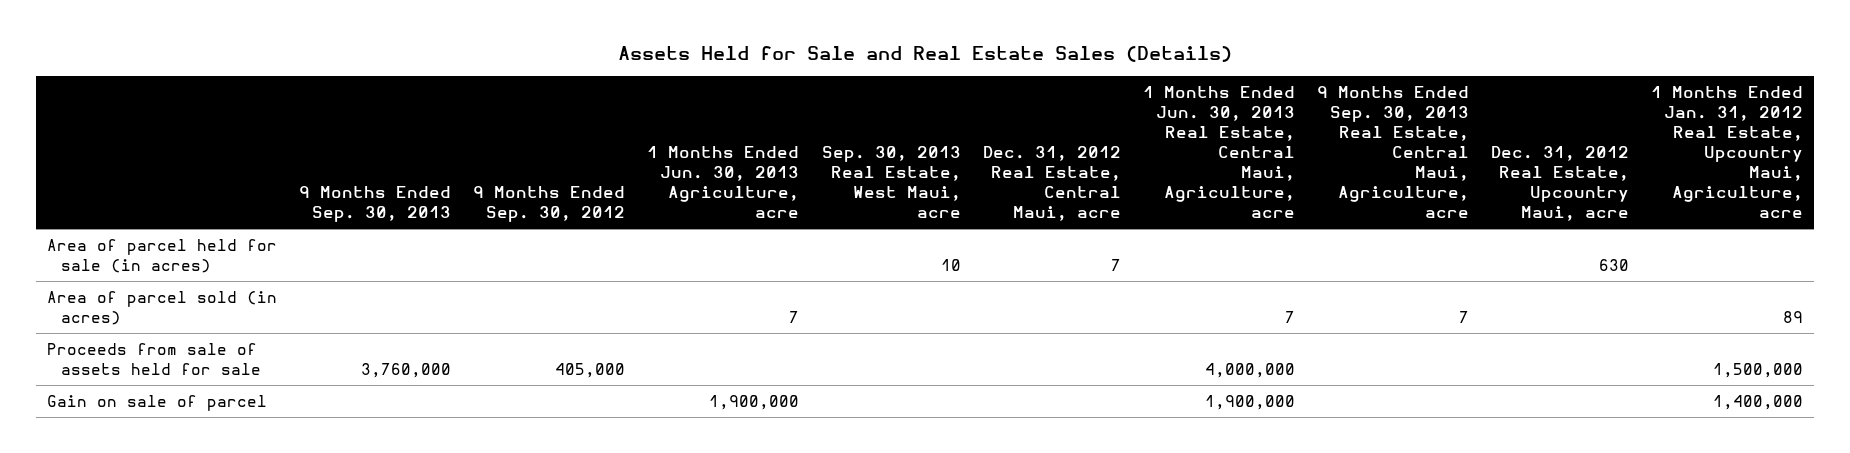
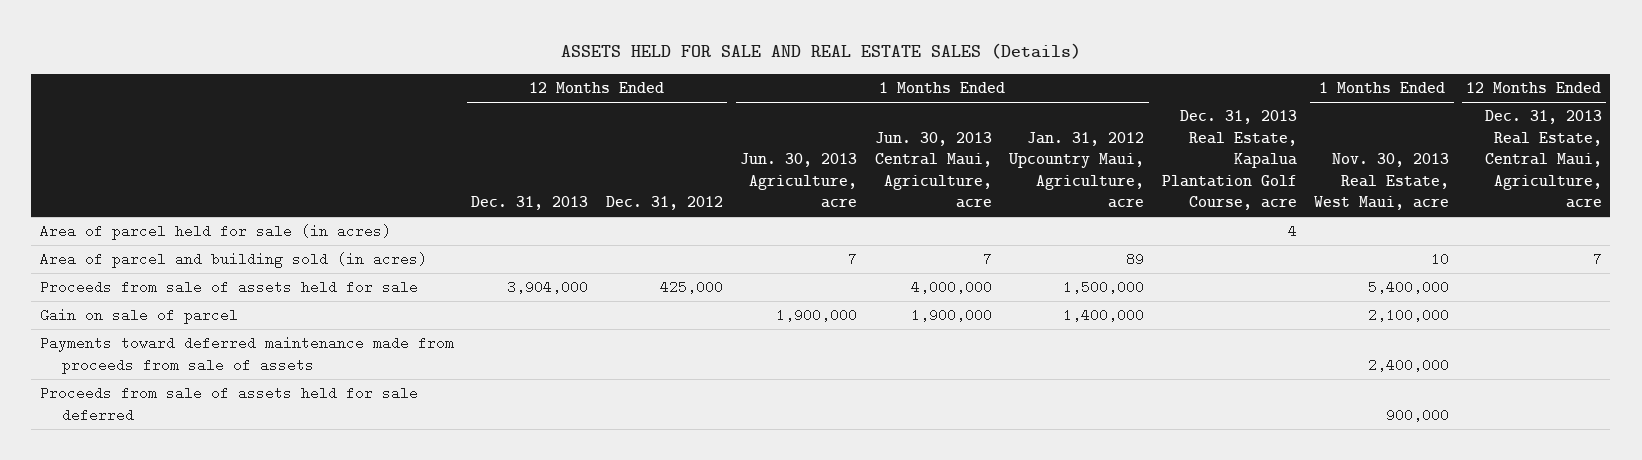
- Assets Held for Sale and Real Estate Sales (Details)
+ ASSETS HELD FOR SALE AND REAL ESTATE SALES (Details)
- | 9 Months Ended Sep. 30, 2013 | 9 Months Ended Sep. 30, 2012 | 1 Months Ended Jun. 30, 2013 Agriculture, acre | Sep. 30, 2013 Real Estate, West Maui, acre | Dec. 31, 2012 Real Estate, Central Maui, acre | 1 Months Ended Jun. 30, 2013 Real Estate, Central Maui, Agriculture, acre | 9 Months Ended Sep. 30, 2013 Real Estate, Central Maui, Agriculture, acre | Dec. 31, 2012 Real Estate, Upcountry Maui, acre | 1 Months Ended Jan. 31, 2012 Real Estate, Upcountry Maui, Agriculture, acre
+ | 12 Months Ended Dec. 31, 2013 | 12 Months Ended Dec. 31, 2012 | 1 Months Ended Jun. 30, 2013 Agriculture, acre | 1 Months Ended Jun. 30, 2013 Central Maui, Agriculture, acre | 1 Months Ended Jan. 31, 2012 Upcountry Maui, Agriculture, acre | Dec. 31, 2013 Real Estate, Kapalua Plantation Golf Course, acre | 1 Months Ended Nov. 30, 2013 Real Estate, West Maui, acre | 12 Months Ended Dec. 31, 2013 Real Estate, Central Maui, Agriculture, acre
- Area of parcel sold (in acres) | | | 7 | | | 7 | 7 | | 89
+ Area of parcel and building sold (in acres) | | | 7 | 7 | 89 | | 10 | 7
+ Payments toward deferred maintenance made from proceeds from sale of assets | | | | | | | 2,400,000 |
+ Proceeds from sale of assets held for sale deferred | | | | | | | 900,000 |

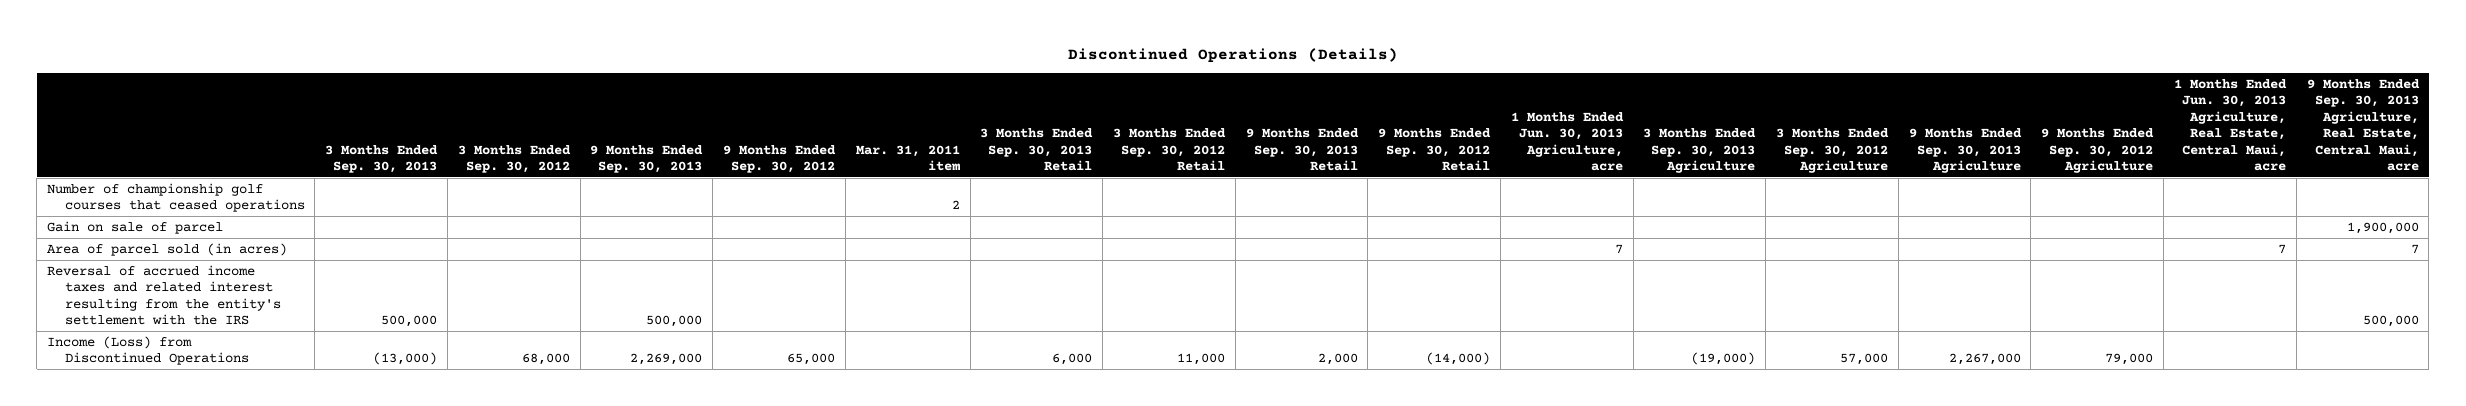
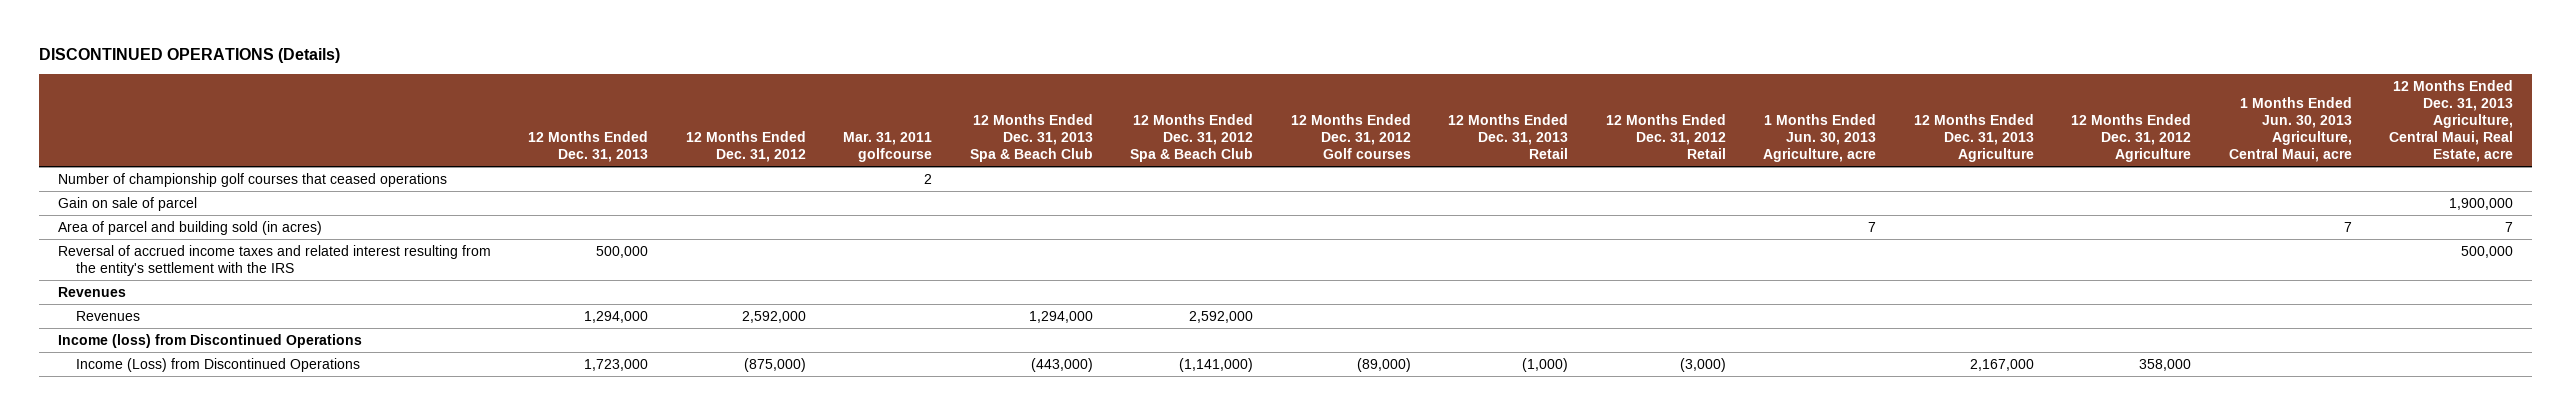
- Discontinued Operations (Details)
+ DISCONTINUED OPERATIONS (Details)
- | 3 Months Ended Sep. 30, 2013 | 3 Months Ended Sep. 30, 2012 | 9 Months Ended Sep. 30, 2013 | 9 Months Ended Sep. 30, 2012 | Mar. 31, 2011 item | 3 Months Ended Sep. 30, 2013 Retail | 3 Months Ended Sep. 30, 2012 Retail | 9 Months Ended Sep. 30, 2013 Retail | 9 Months Ended Sep. 30, 2012 Retail | 1 Months Ended Jun. 30, 2013 Agriculture, acre | 3 Months Ended Sep. 30, 2013 Agriculture | 3 Months Ended Sep. 30, 2012 Agriculture | 9 Months Ended Sep. 30, 2013 Agriculture | 9 Months Ended Sep. 30, 2012 Agriculture | 1 Months Ended Jun. 30, 2013 Agriculture, Real Estate, Central Maui, acre | 9 Months Ended Sep. 30, 2013 Agriculture, Real Estate, Central Maui, acre
+ | 12 Months Ended Dec. 31, 2013 | 12 Months Ended Dec. 31, 2012 | Mar. 31, 2011 golfcourse | 12 Months Ended Dec. 31, 2013 Spa & Beach Club | 12 Months Ended Dec. 31, 2012 Spa & Beach Club | 12 Months Ended Dec. 31, 2012 Golf courses | 12 Months Ended Dec. 31, 2013 Retail | 12 Months Ended Dec. 31, 2012 Retail | 1 Months Ended Jun. 30, 2013 Agriculture, acre | 12 Months Ended Dec. 31, 2013 Agriculture | 12 Months Ended Dec. 31, 2012 Agriculture | 1 Months Ended Jun. 30, 2013 Agriculture, Central Maui, acre | 12 Months Ended Dec. 31, 2013 Agriculture, Central Maui, Real Estate, acre
- Area of parcel sold (in acres) | | | | | | | | | | 7 | | | | | 7 | 7
+ Area of parcel and building sold (in acres) | | | | | | | | | 7 | | | 7 | 7
+ Revenues
+ Revenues | 1,294,000 | 2,592,000 | | 1,294,000 | 2,592,000 | | | | | | | |
+ Income (loss) from Discontinued Operations

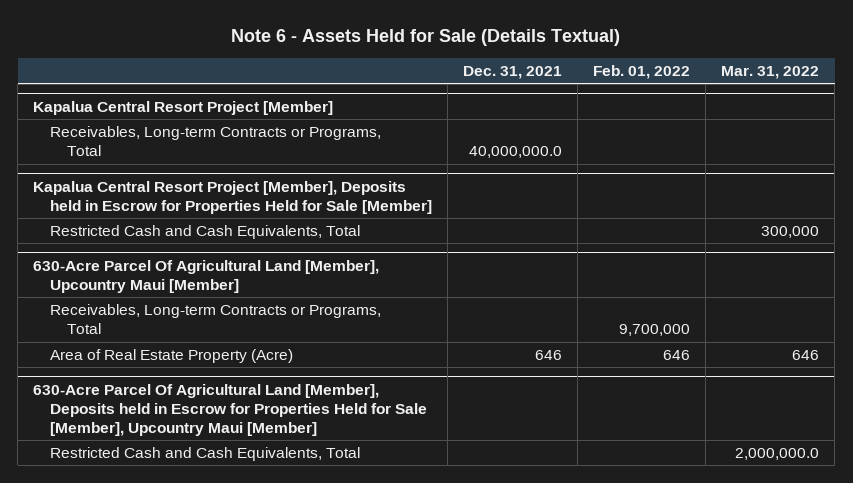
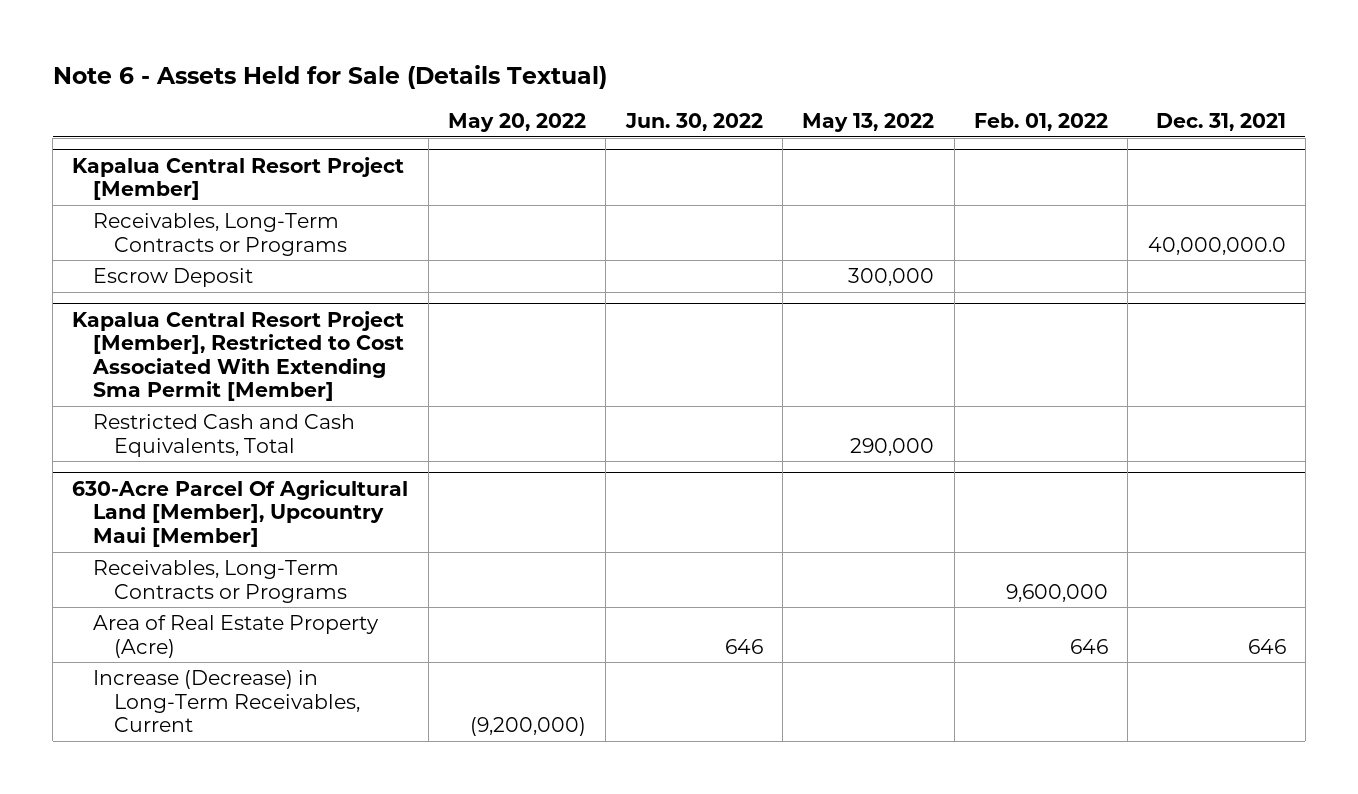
- | Dec. 31, 2021 | Feb. 01, 2022 | Mar. 31, 2022
+ | May 20, 2022 | Jun. 30, 2022 | May 13, 2022 | Feb. 01, 2022 | Dec. 31, 2021
@ Kapalua Central Resort Project [Member]
- Receivables, Long-term Contracts or Programs, Total | 40,000,000.0 | |
- Kapalua Central Resort Project [Member], Deposits held in Escrow for Properties Held for Sale [Member]
- Restricted Cash and Cash Equivalents, Total | | | 300,000
@ Kapalua Central Resort Project [Member]
+ Receivables, Long-Term Contracts or Programs | | | | | 40,000,000.0
+ Escrow Deposit | | | 300,000 | |
+ Kapalua Central Resort Project [Member], Restricted to Cost Associated With Extending Sma Permit [Member]
+ Restricted Cash and Cash Equivalents, Total | | | 290,000 | |
@ 630-Acre Parcel Of Agricultural Land [Member], Upcountry Maui [Member]
- Receivables, Long-term Contracts or Programs, Total | | 9,700,000 |
+ Receivables, Long-Term Contracts or Programs | | | | 9,600,000 |
- 630-Acre Parcel Of Agricultural Land [Member], Deposits held in Escrow for Properties Held for Sale [Member], Upcountry Maui [Member]
- Restricted Cash and Cash Equivalents, Total | | | 2,000,000.0
@ 630-Acre Parcel Of Agricultural Land [Member], Upcountry Maui [Member]
+ Increase (Decrease) in Long-Term Receivables, Current | (9,200,000) | | | |

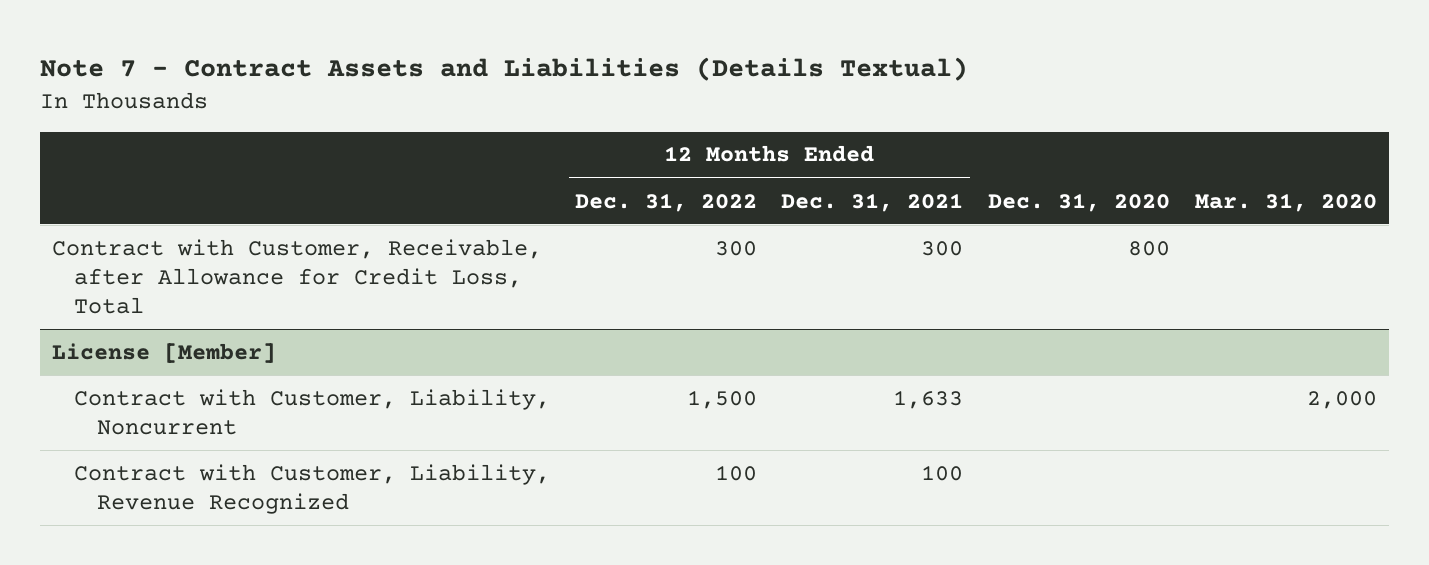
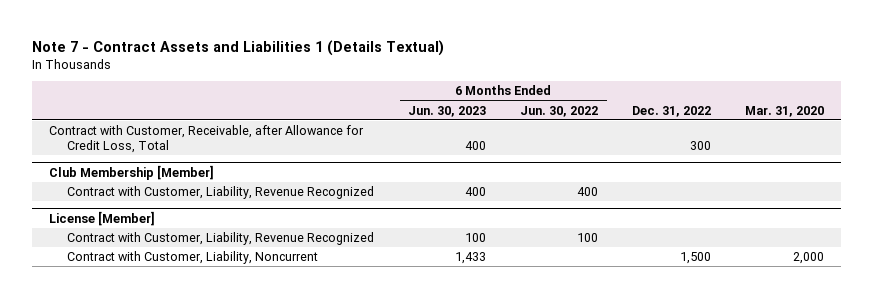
- Note 7 - Contract Assets and Liabilities (Details Textual)
+ Note 7 - Contract Assets and Liabilities 1 (Details Textual)
- | 12 Months Ended Dec. 31, 2022 | 12 Months Ended Dec. 31, 2021 | Dec. 31, 2020 | Mar. 31, 2020
+ | 6 Months Ended Jun. 30, 2023 | 6 Months Ended Jun. 30, 2022 | Dec. 31, 2022 | Mar. 31, 2020
+ Club Membership [Member]
+ Contract with Customer, Liability, Revenue Recognized | 400 | 400 | |
@ License [Member]
moved down: Contract with Customer, Liability, Noncurrent | 1,433 | | 1,500 | 2,000

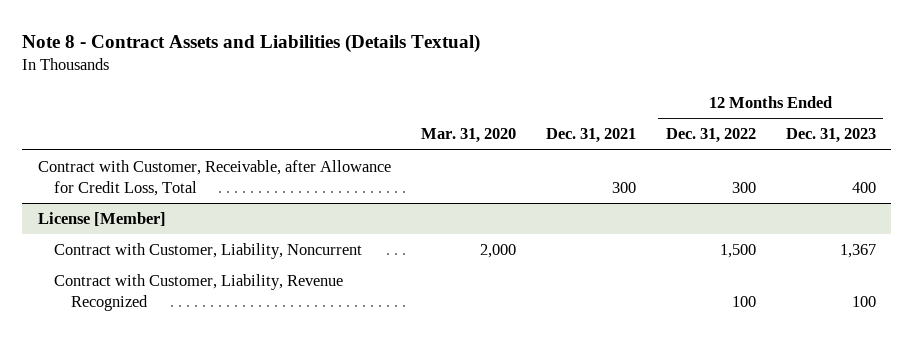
- Note 7 - Contract Assets and Liabilities 1 (Details Textual)
+ Note 8 - Contract Assets and Liabilities (Details Textual)
- | 6 Months Ended Jun. 30, 2023 | 6 Months Ended Jun. 30, 2022 | Dec. 31, 2022 | Mar. 31, 2020
+ | Mar. 31, 2020 | Dec. 31, 2021 | 12 Months Ended Dec. 31, 2022 | 12 Months Ended Dec. 31, 2023
- Club Membership [Member]
- Contract with Customer, Liability, Revenue Recognized | 400 | 400 | |
@ License [Member]
moved down: Contract with Customer, Liability, Revenue Recognized | | | 100 | 100

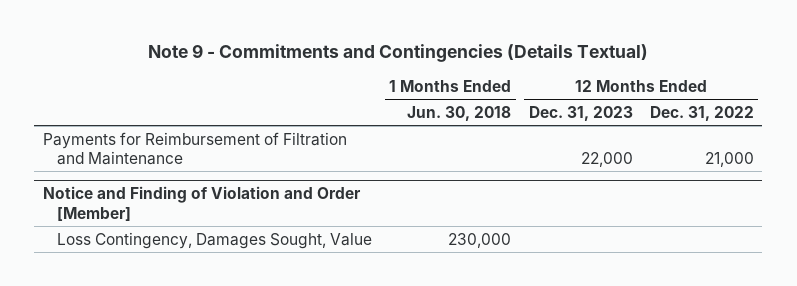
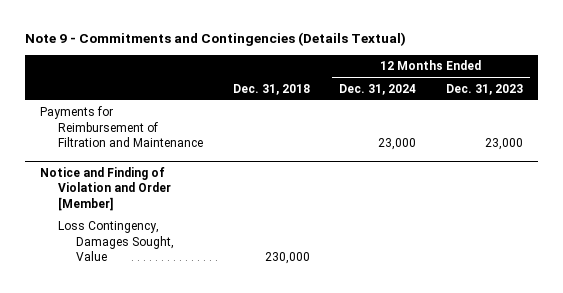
- | 1 Months Ended Jun. 30, 2018 | 12 Months Ended Dec. 31, 2023 | 12 Months Ended Dec. 31, 2022
+ | Dec. 31, 2018 | 12 Months Ended Dec. 31, 2024 | 12 Months Ended Dec. 31, 2023
- Payments for Reimbursement of Filtration and Maintenance | | 22,000 | 21,000
+ Payments for Reimbursement of Filtration and Maintenance | | 23,000 | 23,000

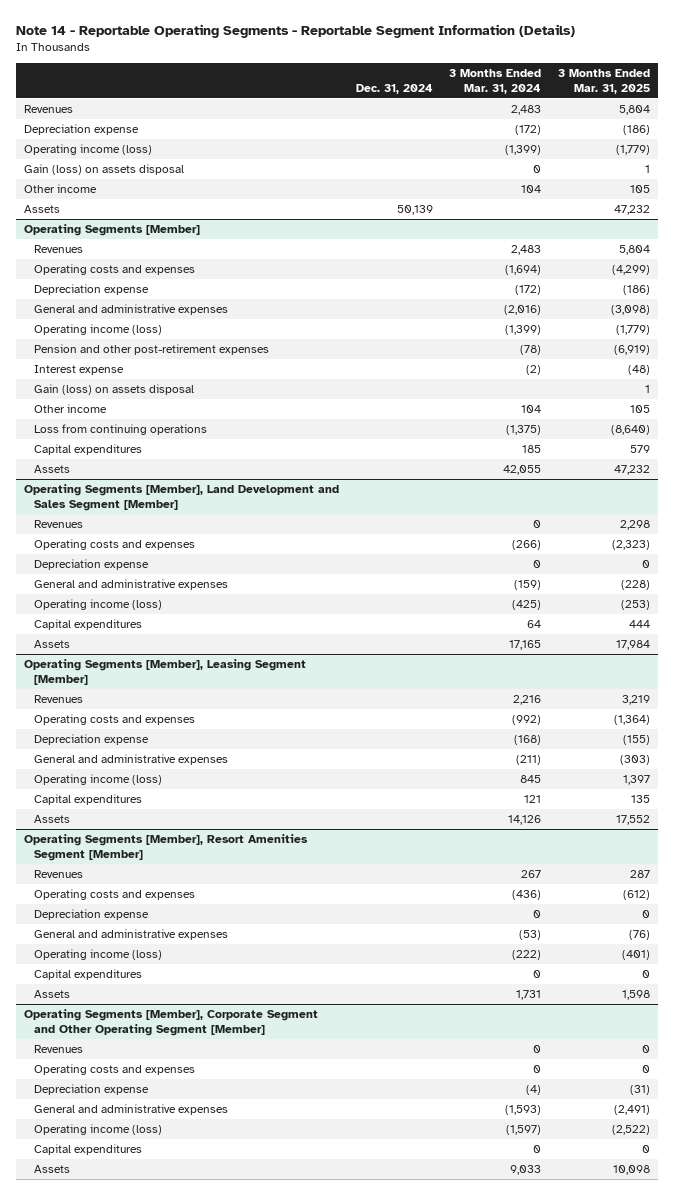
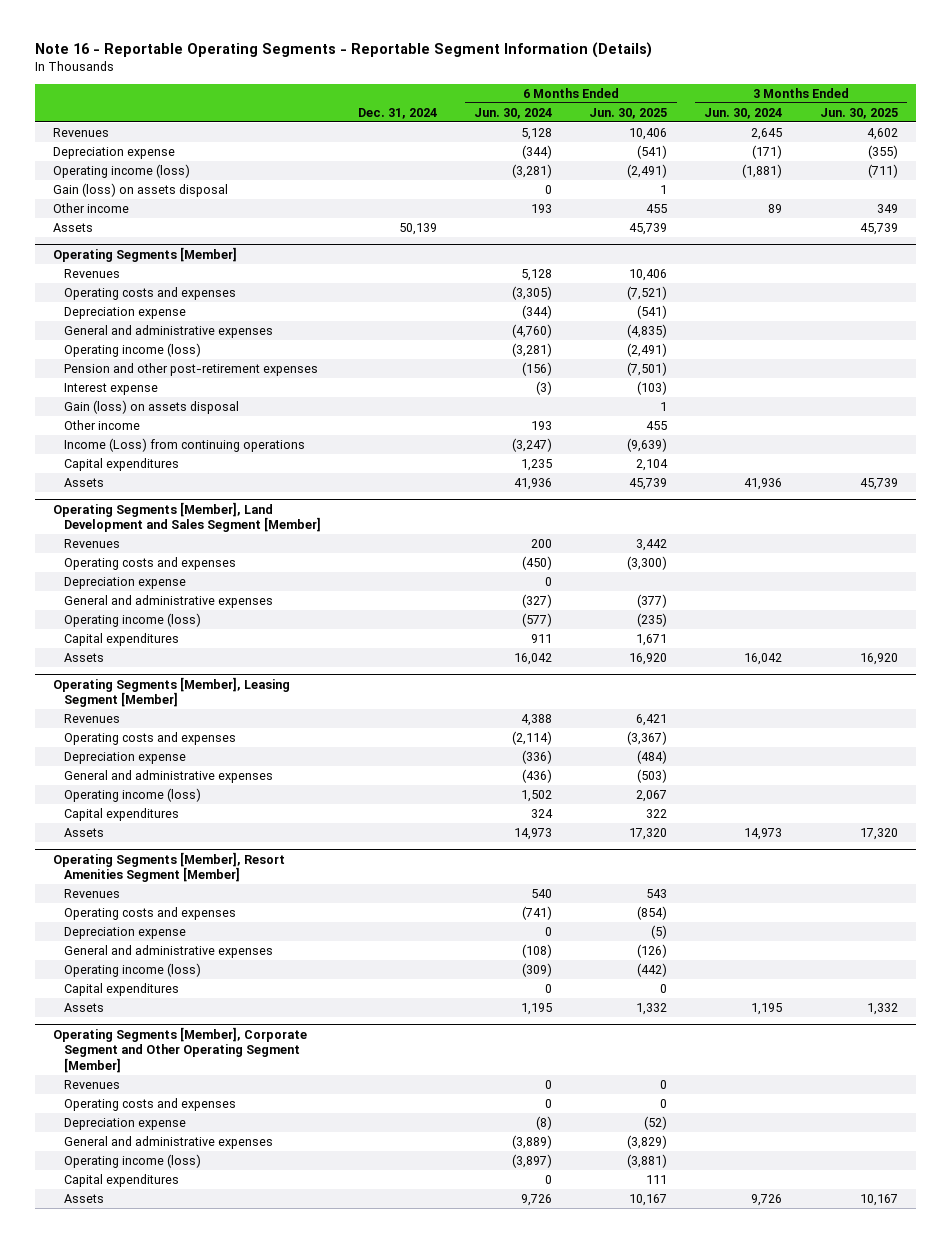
- Note 14 - Reportable Operating Segments - Reportable Segment Information (Details)
+ Note 16 - Reportable Operating Segments - Reportable Segment Information (Details)
- | Dec. 31, 2024 | 3 Months Ended Mar. 31, 2024 | 3 Months Ended Mar. 31, 2025
+ | Dec. 31, 2024 | 6 Months Ended Jun. 30, 2024 | 6 Months Ended Jun. 30, 2025 | 3 Months Ended Jun. 30, 2024 | 3 Months Ended Jun. 30, 2025
@ Operating Segments [Member]
- Loss from continuing operations | | (1,375) | (8,640)
+ Income (Loss) from continuing operations | | (3,247) | (9,639) | |

